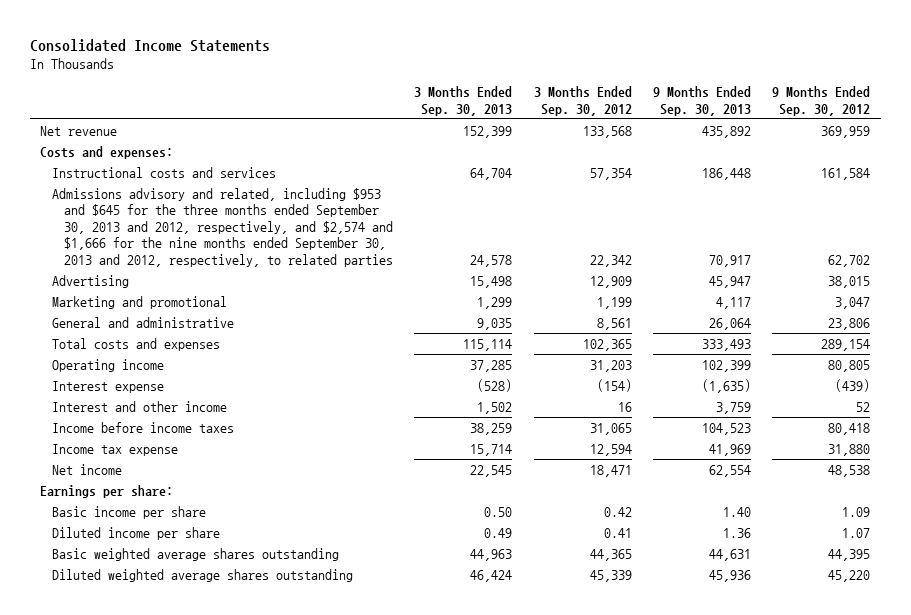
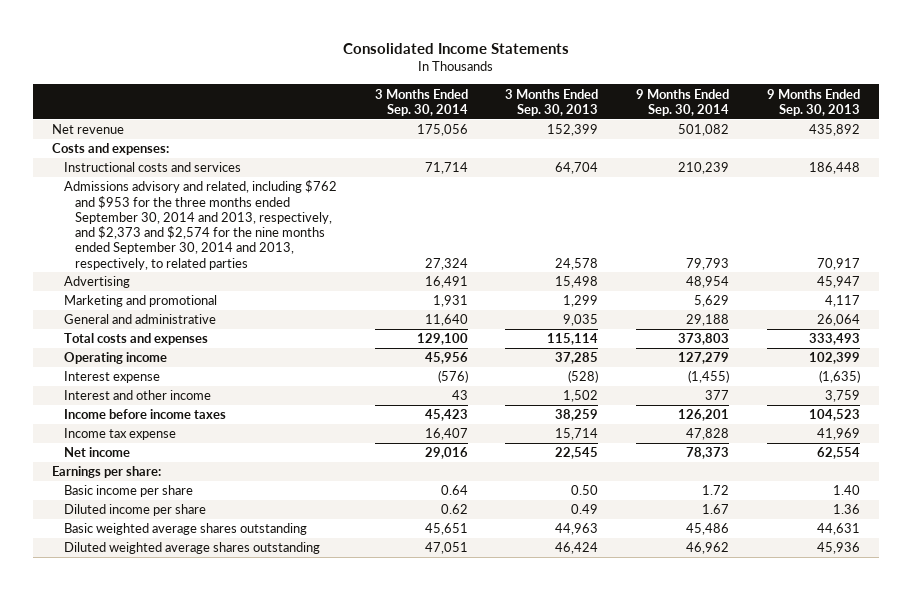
- | 3 Months Ended Sep. 30, 2013 | 3 Months Ended Sep. 30, 2012 | 9 Months Ended Sep. 30, 2013 | 9 Months Ended Sep. 30, 2012
+ | 3 Months Ended Sep. 30, 2014 | 3 Months Ended Sep. 30, 2013 | 9 Months Ended Sep. 30, 2014 | 9 Months Ended Sep. 30, 2013
- Admissions advisory and related, including $953 and $645 for the three months ended September 30, 2013 and 2012, respectively, and $2,574 and $1,666 for the nine months ended September 30, 2013 and 2012, respectively, to related parties | 24,578 | 22,342 | 70,917 | 62,702
+ Admissions advisory and related, including $762 and $953 for the three months ended September 30, 2014 and 2013, respectively, and $2,373 and $2,574 for the nine months ended September 30, 2014 and 2013, respectively, to related parties | 27,324 | 24,578 | 79,793 | 70,917

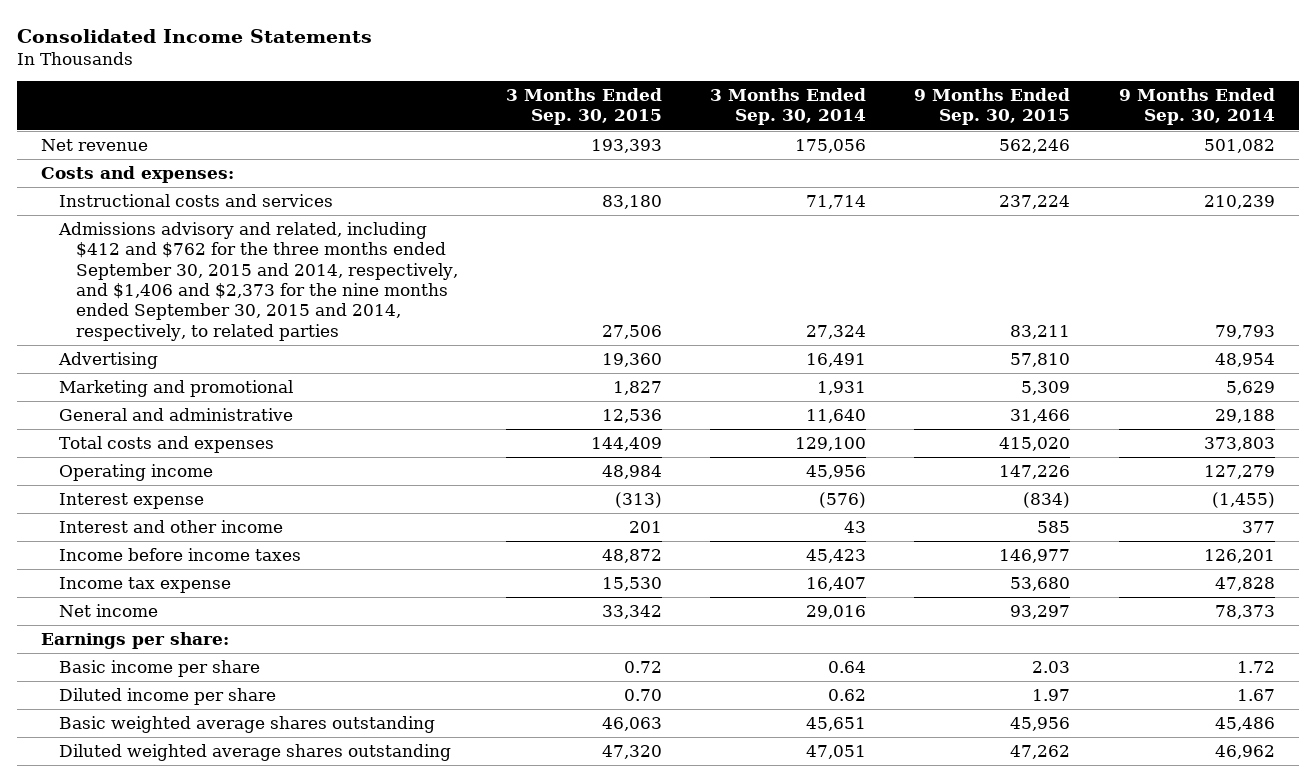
- | 3 Months Ended Sep. 30, 2014 | 3 Months Ended Sep. 30, 2013 | 9 Months Ended Sep. 30, 2014 | 9 Months Ended Sep. 30, 2013
+ | 3 Months Ended Sep. 30, 2015 | 3 Months Ended Sep. 30, 2014 | 9 Months Ended Sep. 30, 2015 | 9 Months Ended Sep. 30, 2014
- Admissions advisory and related, including $762 and $953 for the three months ended September 30, 2014 and 2013, respectively, and $2,373 and $2,574 for the nine months ended September 30, 2014 and 2013, respectively, to related parties | 27,324 | 24,578 | 79,793 | 70,917
+ Admissions advisory and related, including $412 and $762 for the three months ended September 30, 2015 and 2014, respectively, and $1,406 and $2,373 for the nine months ended September 30, 2015 and 2014, respectively, to related parties | 27,506 | 27,324 | 83,211 | 79,793

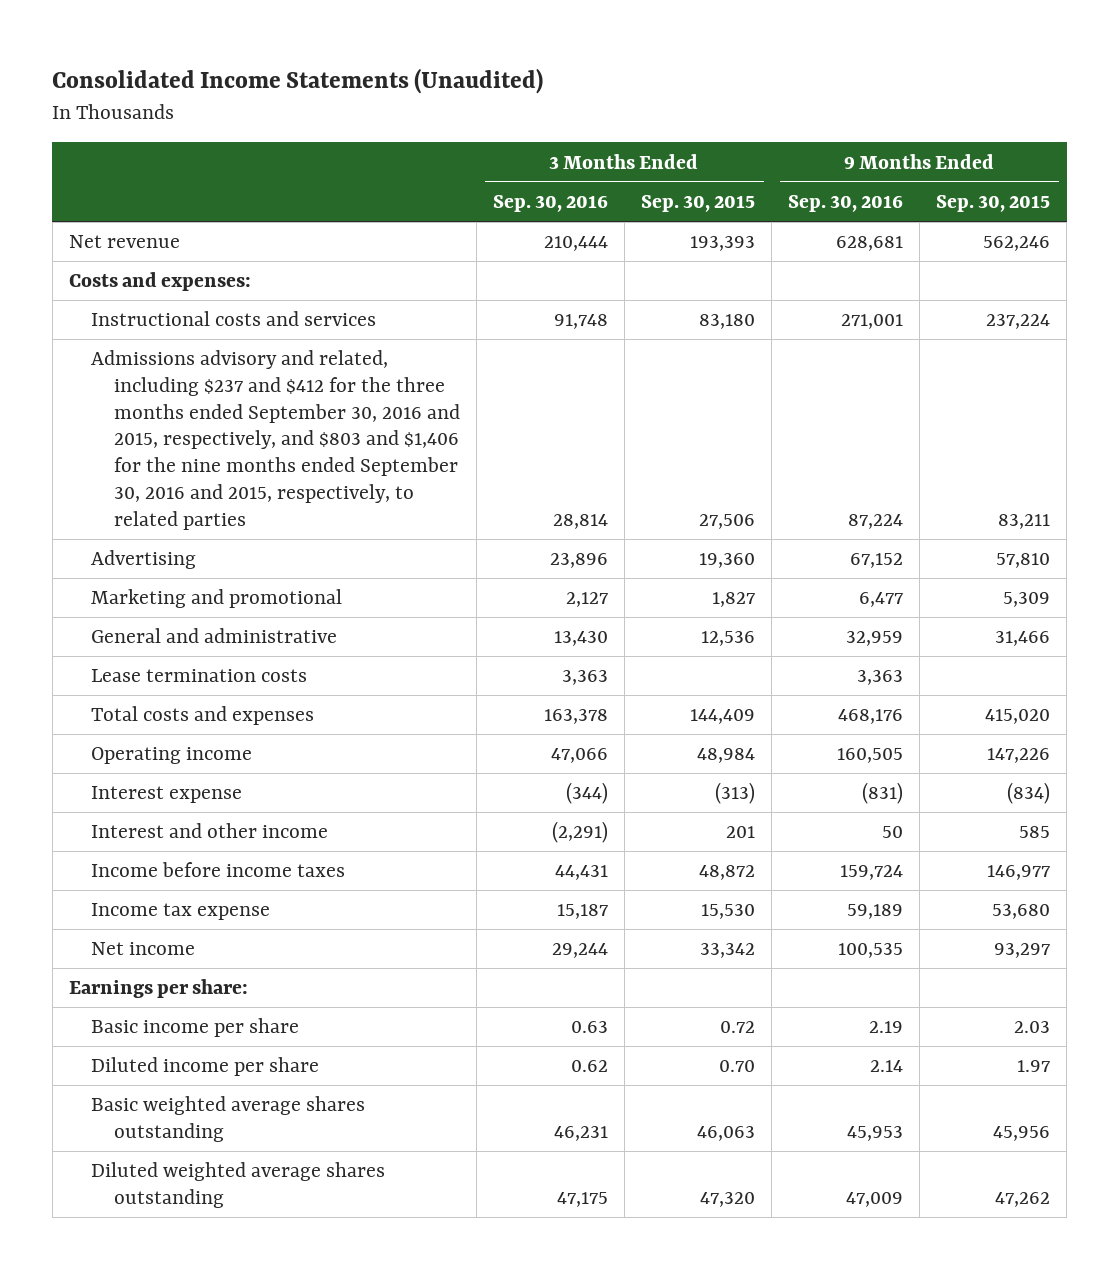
- Consolidated Income Statements
+ Consolidated Income Statements (Unaudited)
- | 3 Months Ended Sep. 30, 2015 | 3 Months Ended Sep. 30, 2014 | 9 Months Ended Sep. 30, 2015 | 9 Months Ended Sep. 30, 2014
+ | 3 Months Ended Sep. 30, 2016 | 3 Months Ended Sep. 30, 2015 | 9 Months Ended Sep. 30, 2016 | 9 Months Ended Sep. 30, 2015
- Admissions advisory and related, including $412 and $762 for the three months ended September 30, 2015 and 2014, respectively, and $1,406 and $2,373 for the nine months ended September 30, 2015 and 2014, respectively, to related parties | 27,506 | 27,324 | 83,211 | 79,793
+ Admissions advisory and related, including $237 and $412 for the three months ended September 30, 2016 and 2015, respectively, and $803 and $1,406 for the nine months ended September 30, 2016 and 2015, respectively, to related parties | 28,814 | 27,506 | 87,224 | 83,211
+ Lease termination costs | 3,363 | | 3,363 |

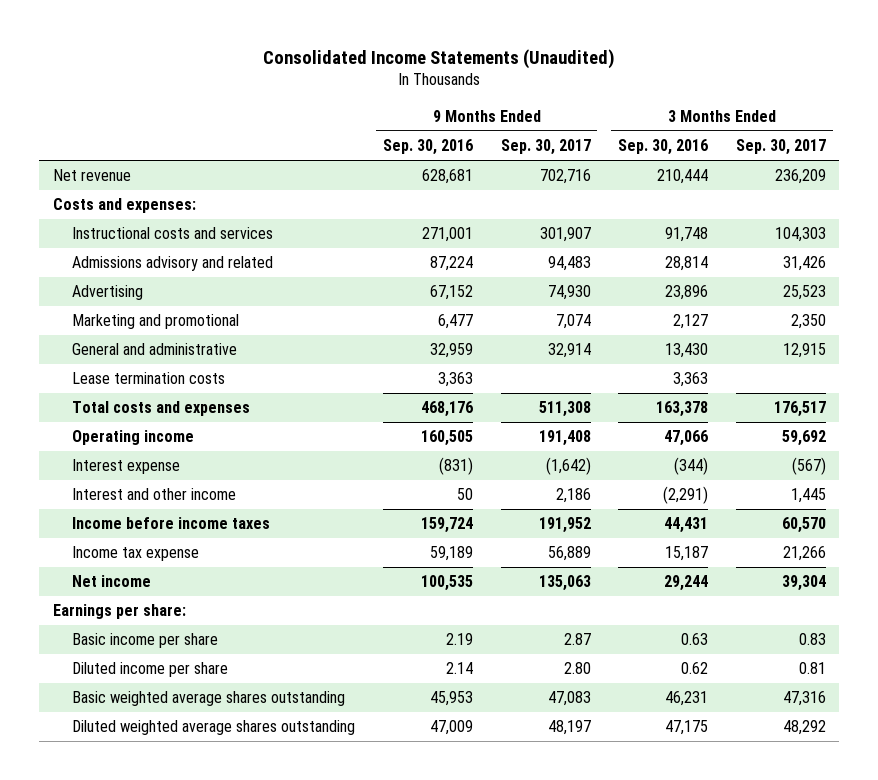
- | 3 Months Ended Sep. 30, 2016 | 3 Months Ended Sep. 30, 2015 | 9 Months Ended Sep. 30, 2016 | 9 Months Ended Sep. 30, 2015
+ | 9 Months Ended Sep. 30, 2016 | 9 Months Ended Sep. 30, 2017 | 3 Months Ended Sep. 30, 2016 | 3 Months Ended Sep. 30, 2017
- Admissions advisory and related, including $237 and $412 for the three months ended September 30, 2016 and 2015, respectively, and $803 and $1,406 for the nine months ended September 30, 2016 and 2015, respectively, to related parties | 28,814 | 27,506 | 87,224 | 83,211
+ Admissions advisory and related | 87,224 | 94,483 | 28,814 | 31,426

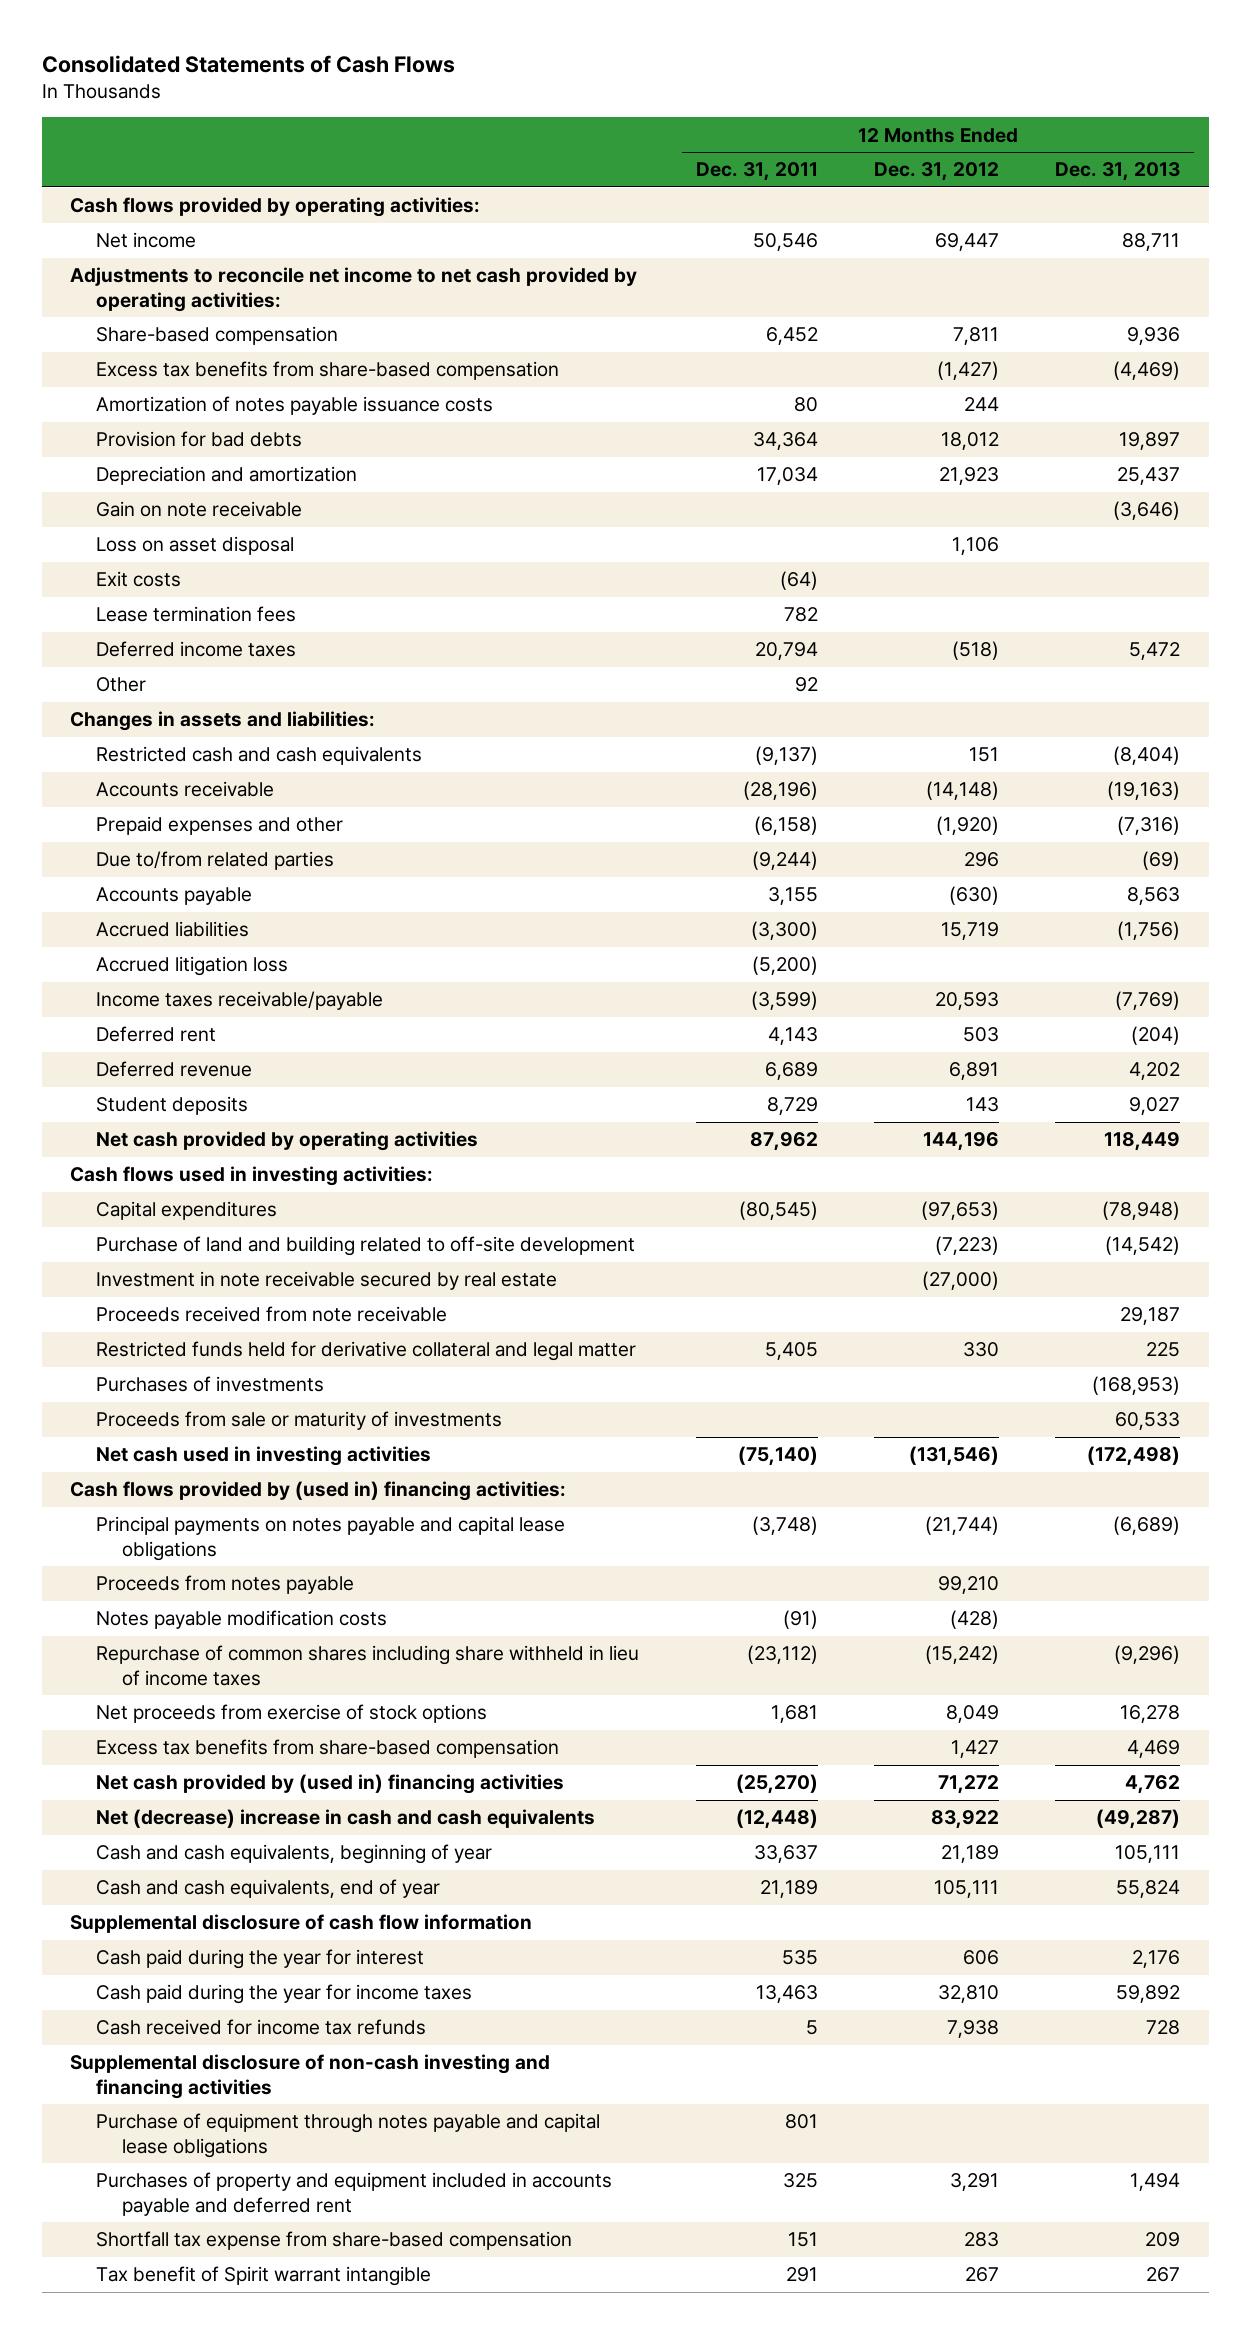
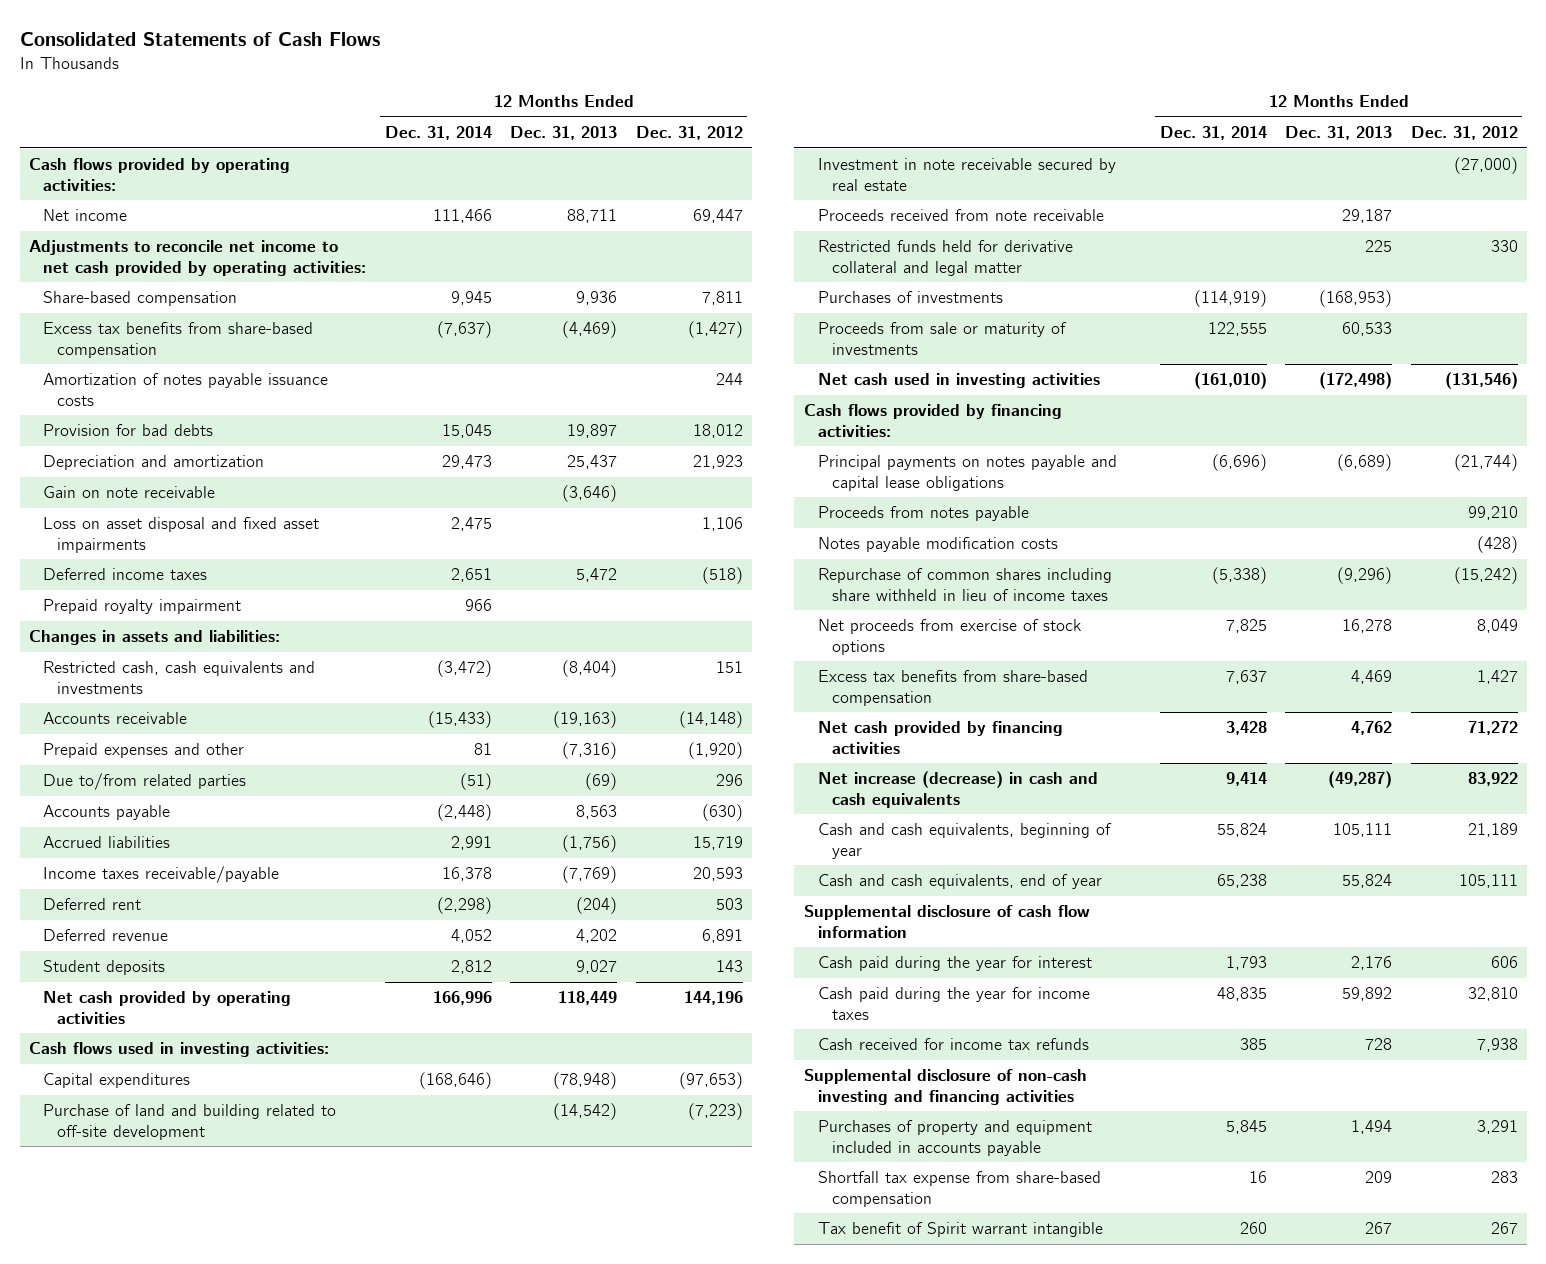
- | 12 Months Ended Dec. 31, 2011 | 12 Months Ended Dec. 31, 2012 | 12 Months Ended Dec. 31, 2013
+ | 12 Months Ended Dec. 31, 2014 | 12 Months Ended Dec. 31, 2013 | 12 Months Ended Dec. 31, 2012
- Loss on asset disposal | | 1,106 |
- Exit costs | (64) | |
- Lease termination fees | 782 | |
+ Loss on asset disposal and fixed asset impairments | 2,475 | | 1,106
- Other | 92 | |
+ Prepaid royalty impairment | 966 | |
- Restricted cash and cash equivalents | (9,137) | 151 | (8,404)
+ Restricted cash, cash equivalents and investments | (3,472) | (8,404) | 151
- Accrued litigation loss | (5,200) | |
- Cash flows provided by (used in) financing activities:
+ Cash flows provided by financing activities:
- Net cash provided by (used in) financing activities | (25,270) | 71,272 | 4,762
- Net (decrease) increase in cash and cash equivalents | (12,448) | 83,922 | (49,287)
+ Net cash provided by financing activities | 3,428 | 4,762 | 71,272
+ Net increase (decrease) in cash and cash equivalents | 9,414 | (49,287) | 83,922
- Purchase of equipment through notes payable and capital lease obligations | 801 | |
- Purchases of property and equipment included in accounts payable and deferred rent | 325 | 3,291 | 1,494
+ Purchases of property and equipment included in accounts payable | 5,845 | 1,494 | 3,291

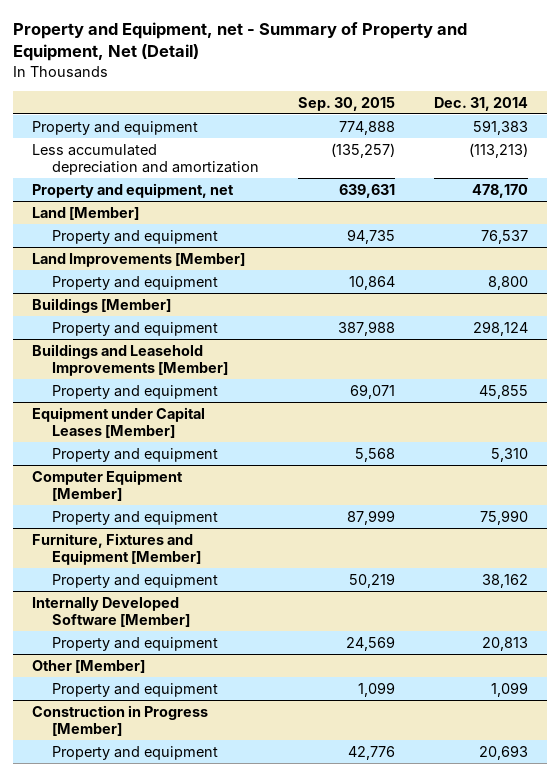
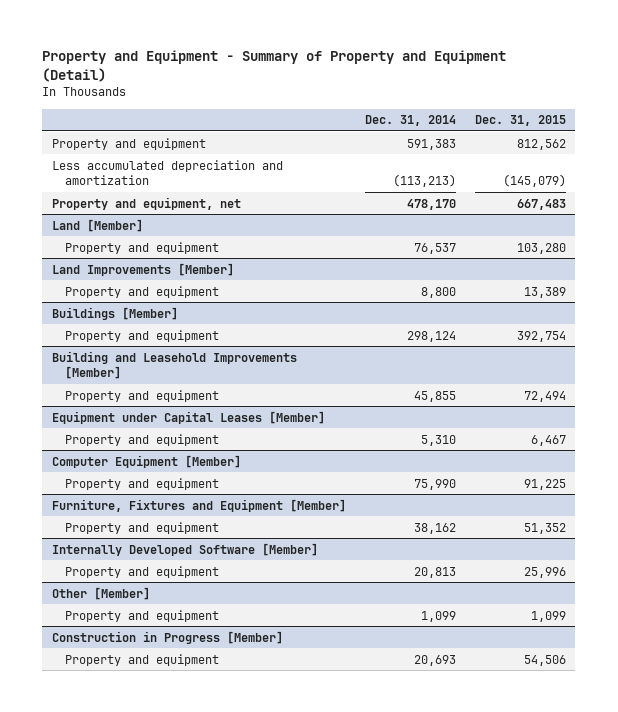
- Property and Equipment, net - Summary of Property and Equipment, Net (Detail)
+ Property and Equipment - Summary of Property and Equipment (Detail)
- | Sep. 30, 2015 | Dec. 31, 2014
+ | Dec. 31, 2014 | Dec. 31, 2015
- Buildings and Leasehold Improvements [Member]
+ Building and Leasehold Improvements [Member]

